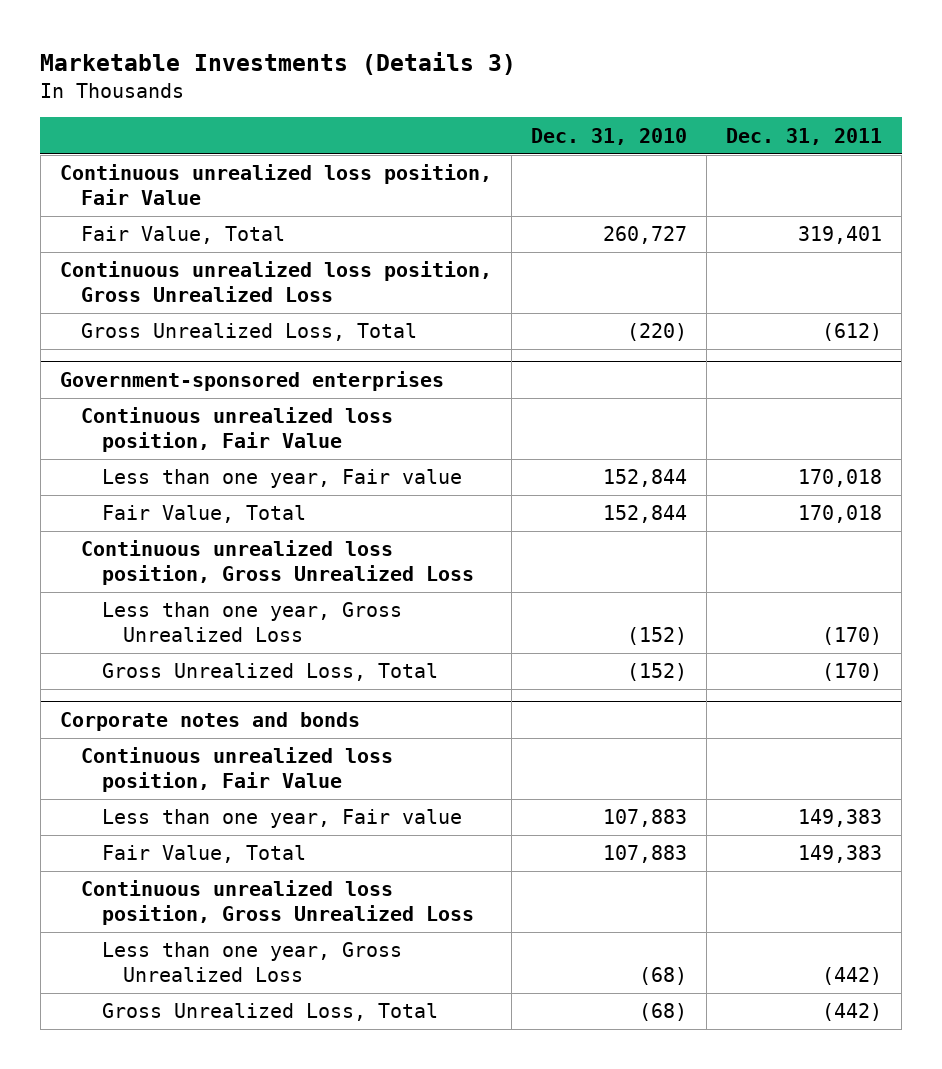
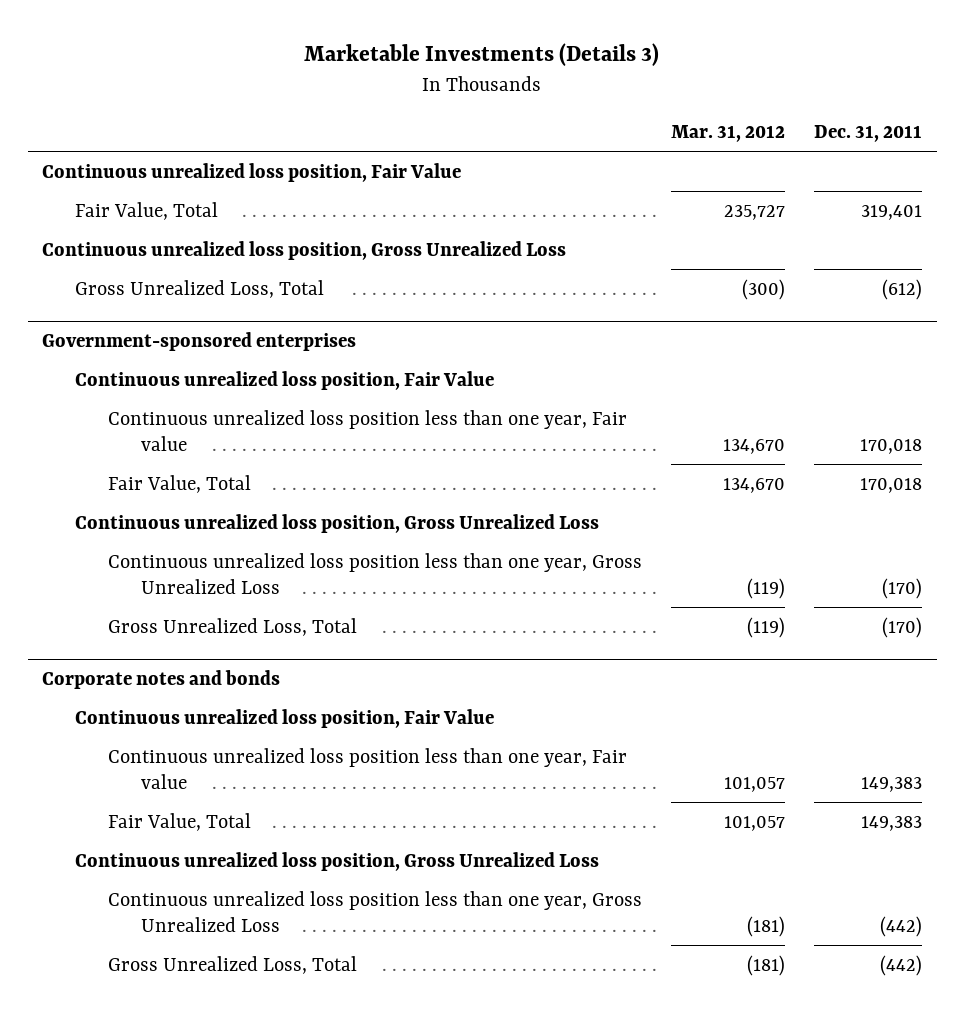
- | Dec. 31, 2010 | Dec. 31, 2011
+ | Mar. 31, 2012 | Dec. 31, 2011
@ Government-sponsored enterprises
- Less than one year, Fair value | 152,844 | 170,018
+ Continuous unrealized loss position less than one year, Fair value | 134,670 | 170,018
- Less than one year, Gross Unrealized Loss | (152) | (170)
+ Continuous unrealized loss position less than one year, Gross Unrealized Loss | (119) | (170)
@ Corporate notes and bonds
- Less than one year, Fair value | 107,883 | 149,383
+ Continuous unrealized loss position less than one year, Fair value | 101,057 | 149,383
- Less than one year, Gross Unrealized Loss | (68) | (442)
+ Continuous unrealized loss position less than one year, Gross Unrealized Loss | (181) | (442)

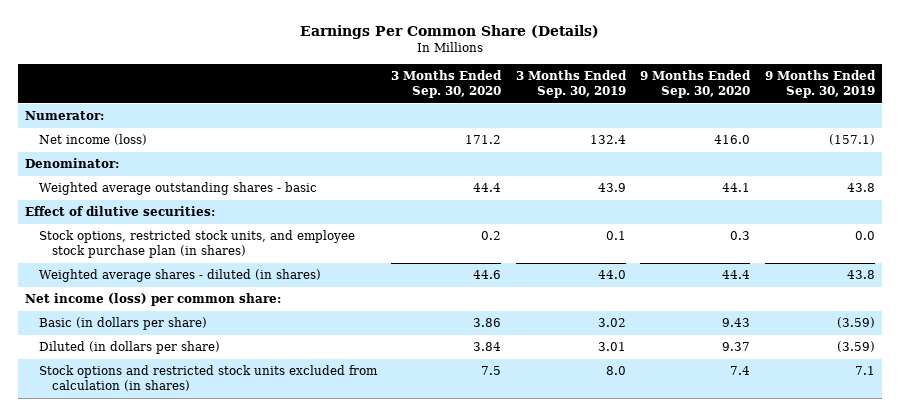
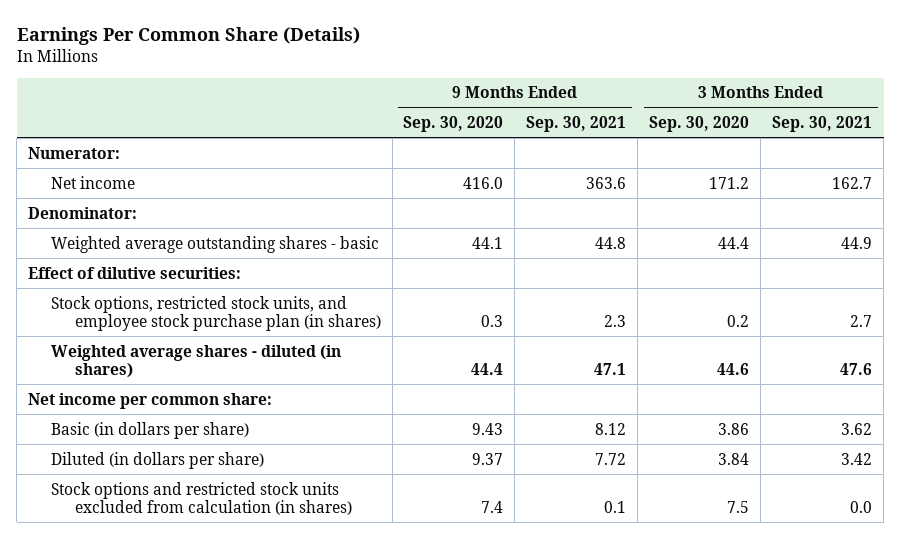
- | 3 Months Ended Sep. 30, 2020 | 3 Months Ended Sep. 30, 2019 | 9 Months Ended Sep. 30, 2020 | 9 Months Ended Sep. 30, 2019
+ | 9 Months Ended Sep. 30, 2020 | 9 Months Ended Sep. 30, 2021 | 3 Months Ended Sep. 30, 2020 | 3 Months Ended Sep. 30, 2021
- Net income (loss) | 171.2 | 132.4 | 416.0 | (157.1)
+ Net income | 416.0 | 363.6 | 171.2 | 162.7
- Net income (loss) per common share:
+ Net income per common share:

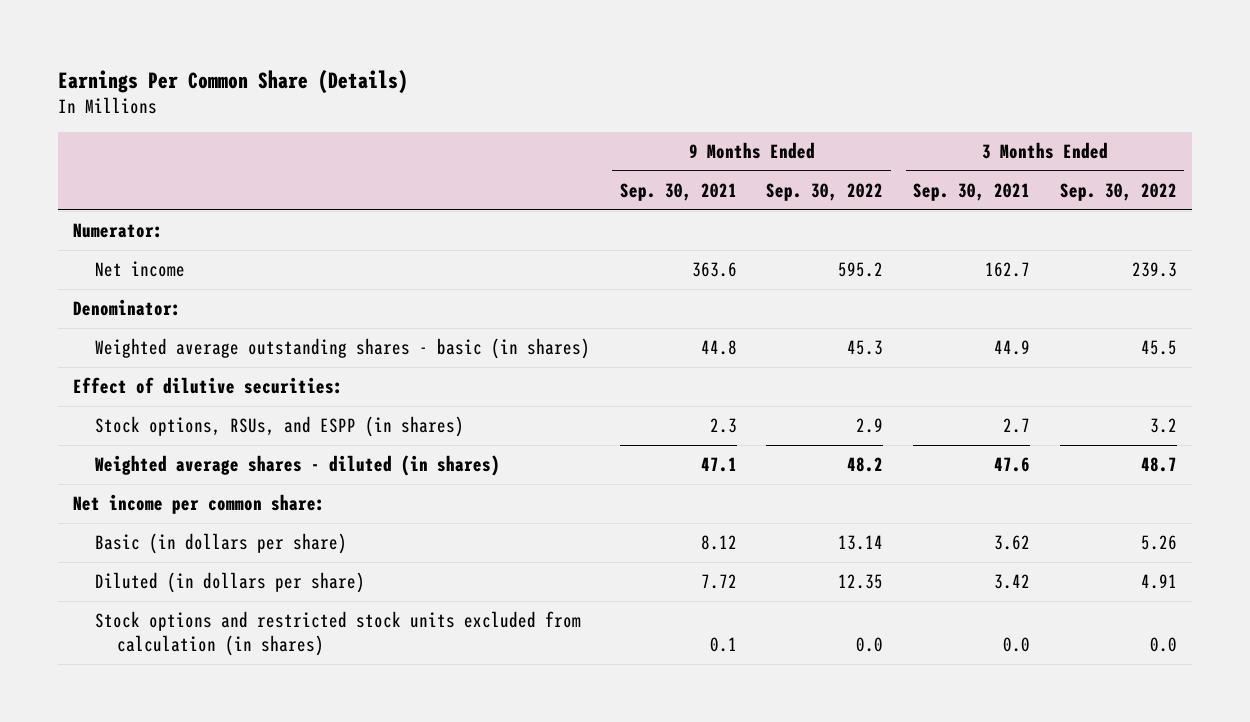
- | 9 Months Ended Sep. 30, 2020 | 9 Months Ended Sep. 30, 2021 | 3 Months Ended Sep. 30, 2020 | 3 Months Ended Sep. 30, 2021
+ | 9 Months Ended Sep. 30, 2021 | 9 Months Ended Sep. 30, 2022 | 3 Months Ended Sep. 30, 2021 | 3 Months Ended Sep. 30, 2022
- Weighted average outstanding shares - basic | 44.1 | 44.8 | 44.4 | 44.9
+ Weighted average outstanding shares - basic (in shares) | 44.8 | 45.3 | 44.9 | 45.5
- Stock options, restricted stock units, and employee stock purchase plan (in shares) | 0.3 | 2.3 | 0.2 | 2.7
+ Stock options, RSUs, and ESPP (in shares) | 2.3 | 2.9 | 2.7 | 3.2

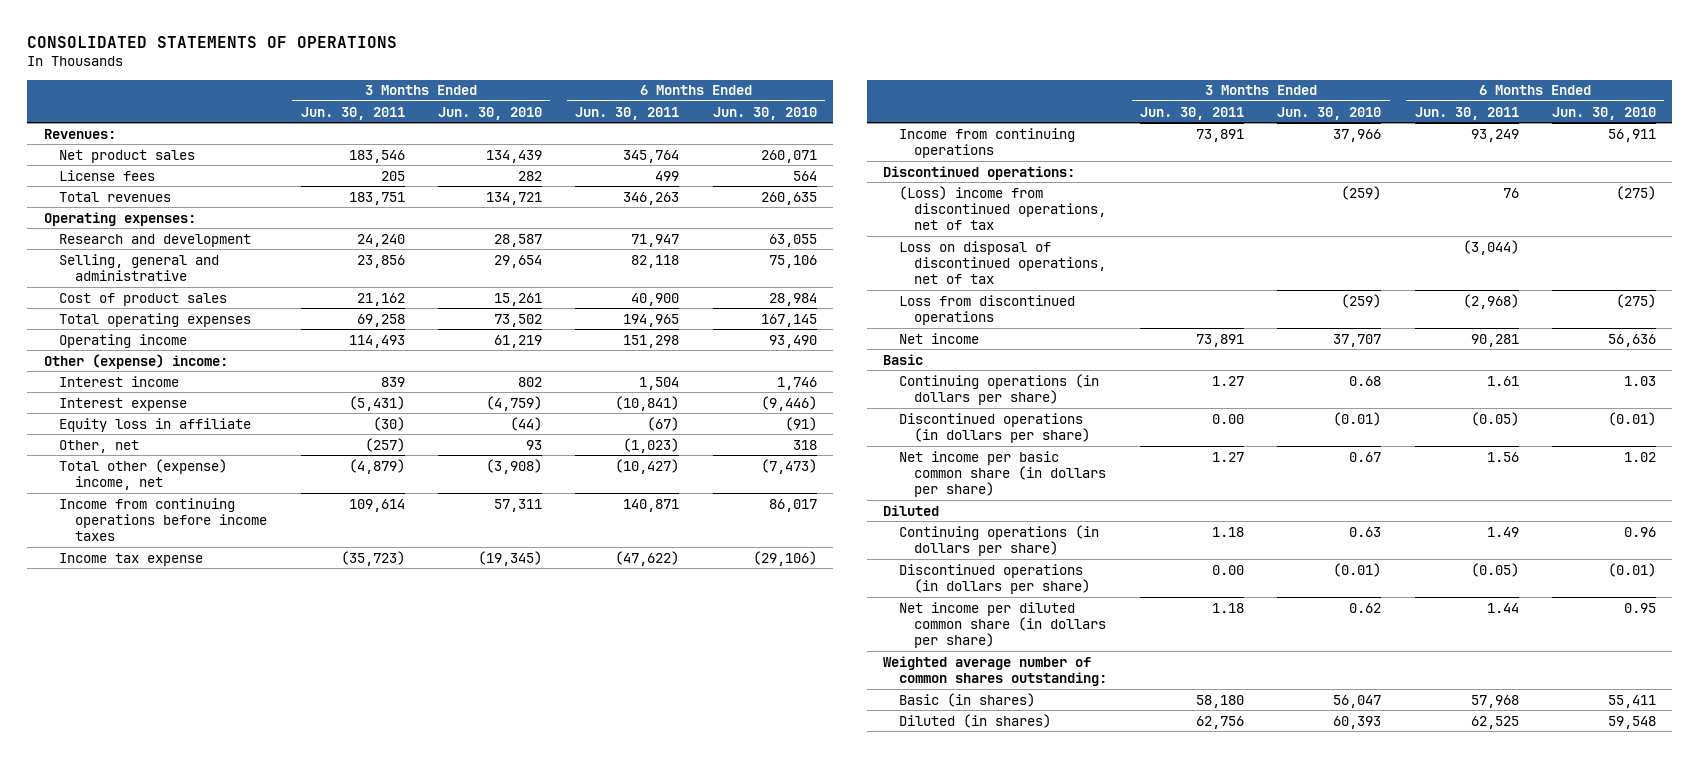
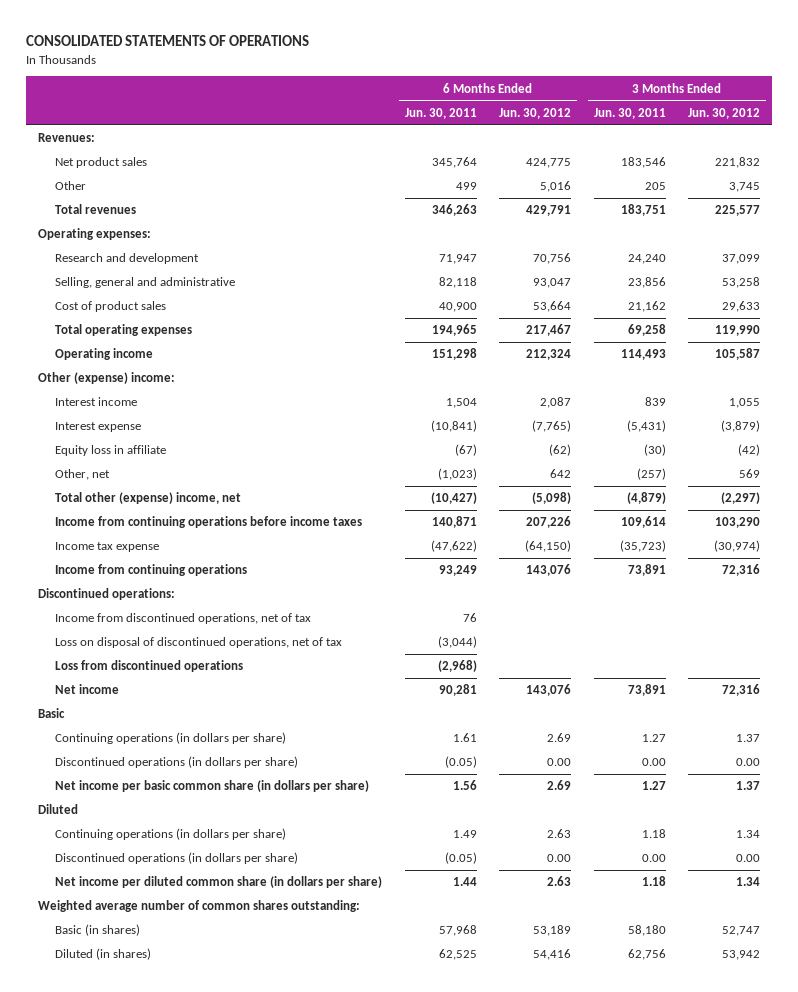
- | 3 Months Ended Jun. 30, 2011 | 3 Months Ended Jun. 30, 2010 | 6 Months Ended Jun. 30, 2011 | 6 Months Ended Jun. 30, 2010
+ | 6 Months Ended Jun. 30, 2011 | 6 Months Ended Jun. 30, 2012 | 3 Months Ended Jun. 30, 2011 | 3 Months Ended Jun. 30, 2012
- License fees | 205 | 282 | 499 | 564
+ Other | 499 | 5,016 | 205 | 3,745
- (Loss) income from discontinued operations, net of tax | | (259) | 76 | (275)
+ Income from discontinued operations, net of tax | 76 | | |

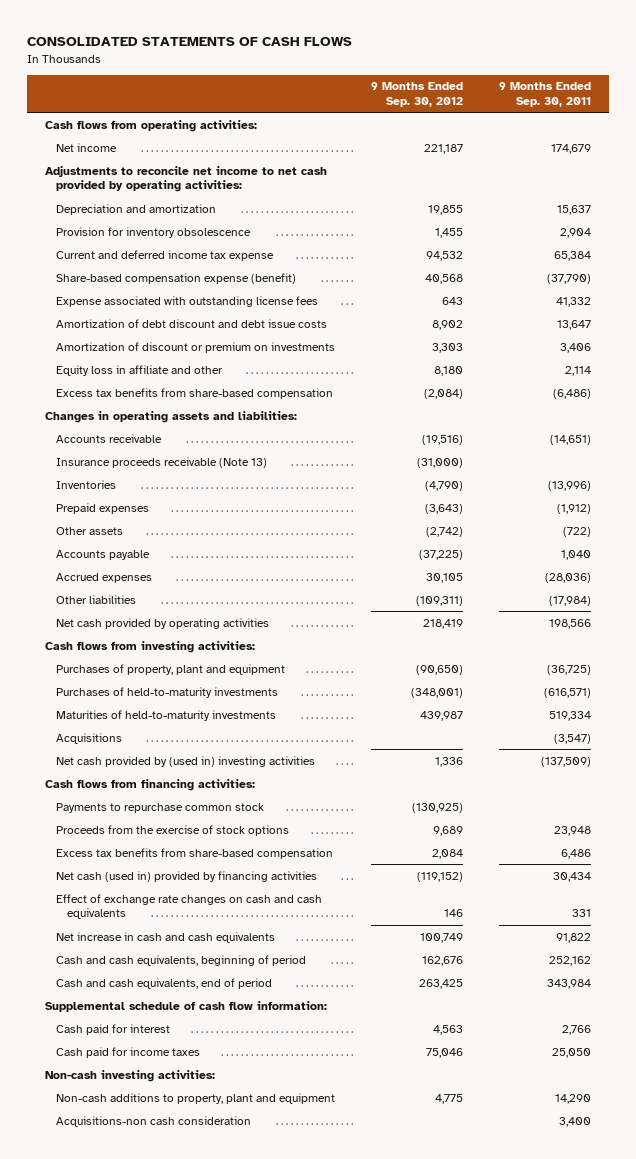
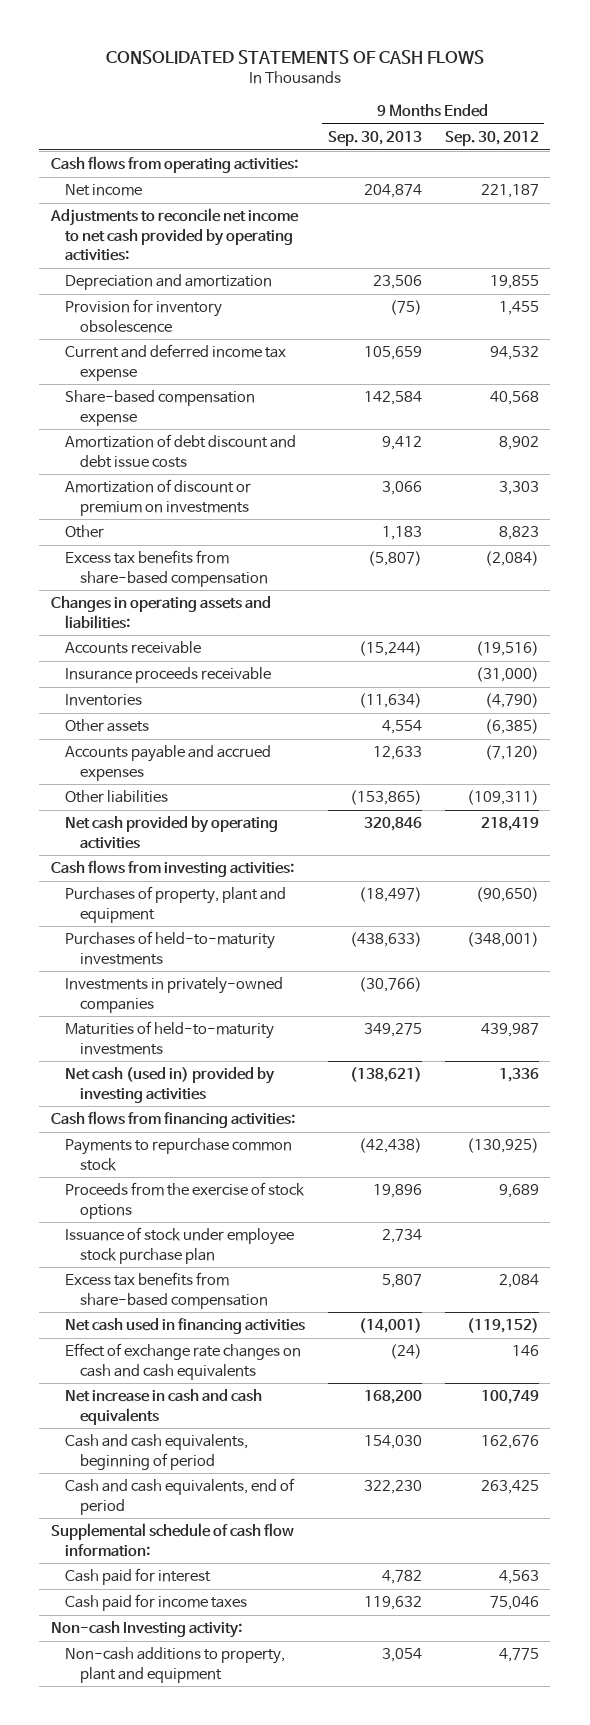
- | 9 Months Ended Sep. 30, 2012 | 9 Months Ended Sep. 30, 2011
+ | 9 Months Ended Sep. 30, 2013 | 9 Months Ended Sep. 30, 2012
- Share-based compensation expense (benefit) | 40,568 | (37,790)
- Expense associated with outstanding license fees | 643 | 41,332
+ Share-based compensation expense | 142,584 | 40,568
- Equity loss in affiliate and other | 8,180 | 2,114
+ Other | 1,183 | 8,823
- Insurance proceeds receivable (Note 13) | (31,000) |
+ Insurance proceeds receivable | | (31,000)
- Prepaid expenses | (3,643) | (1,912)
- Other assets | (2,742) | (722)
- Accounts payable | (37,225) | 1,040
- Accrued expenses | 30,105 | (28,036)
+ Other assets | 4,554 | (6,385)
+ Accounts payable and accrued expenses | 12,633 | (7,120)
+ Investments in privately-owned companies | (30,766) |
- Acquisitions | | (3,547)
- Net cash provided by (used in) investing activities | 1,336 | (137,509)
+ Net cash (used in) provided by investing activities | (138,621) | 1,336
+ Issuance of stock under employee stock purchase plan | 2,734 |
- Net cash (used in) provided by financing activities | (119,152) | 30,434
+ Net cash used in financing activities | (14,001) | (119,152)
- Non-cash investing activities:
+ Non-cash Investing activity:
- Acquisitions-non cash consideration | | 3,400

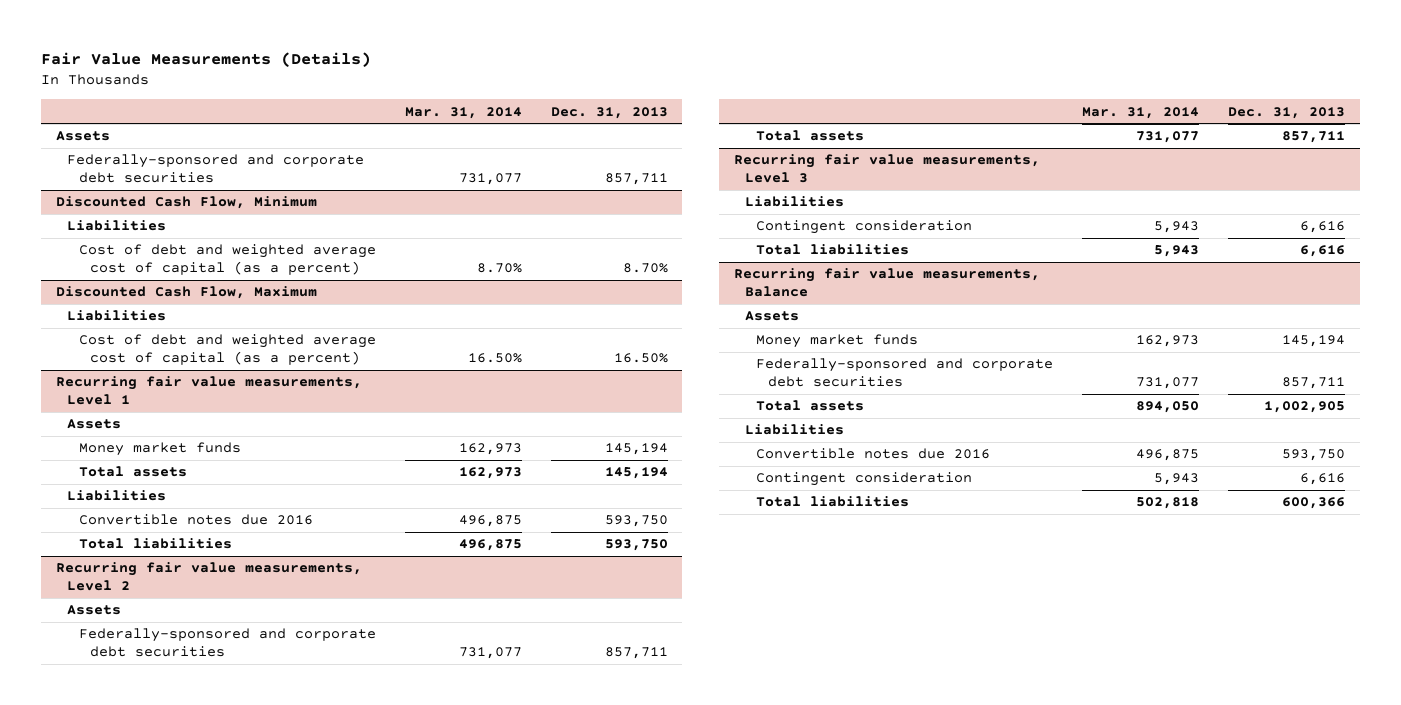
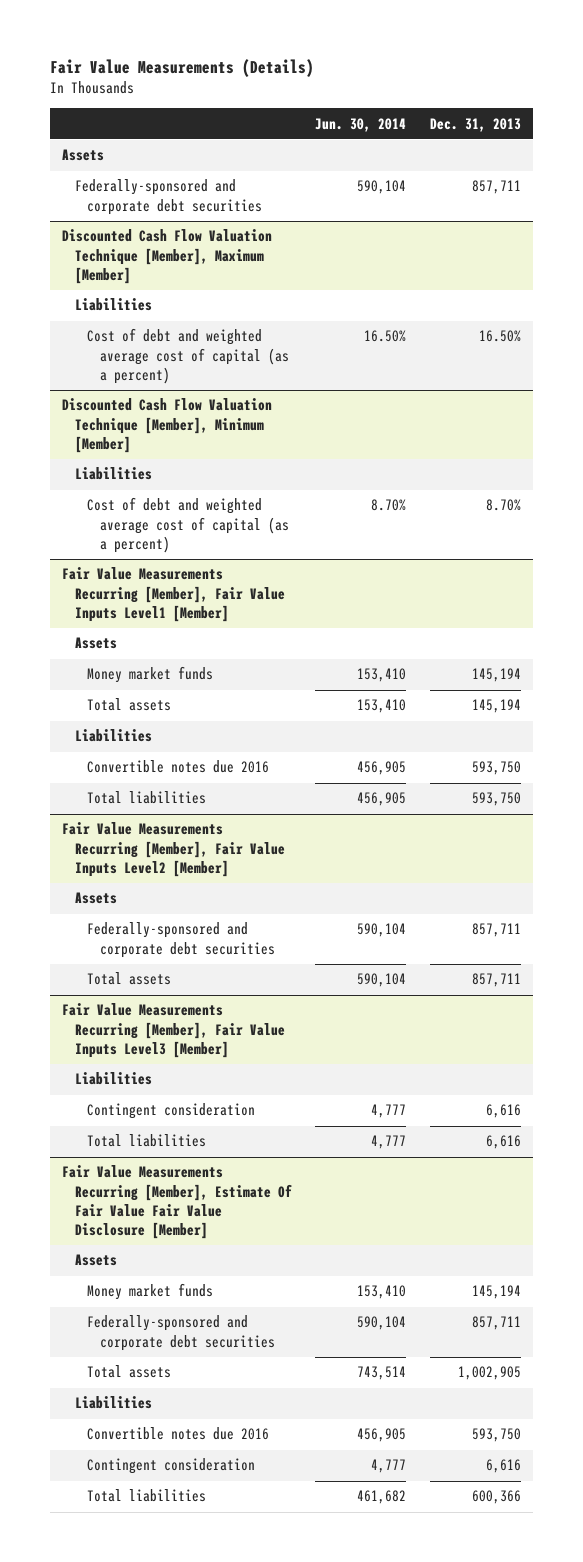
- | Mar. 31, 2014 | Dec. 31, 2013
+ | Jun. 30, 2014 | Dec. 31, 2013
- Discounted Cash Flow, Minimum
- Liabilities
- Cost of debt and weighted average cost of capital (as a percent) | 8.70% | 8.70%
- Discounted Cash Flow, Maximum
+ Discounted Cash Flow Valuation Technique [Member], Maximum [Member]
- Recurring fair value measurements, Level 1
+ Discounted Cash Flow Valuation Technique [Member], Minimum [Member]
+ Liabilities
+ Cost of debt and weighted average cost of capital (as a percent) | 8.70% | 8.70%
+ Fair Value Measurements Recurring [Member], Fair Value Inputs Level1 [Member]
- Recurring fair value measurements, Level 2
+ Fair Value Measurements Recurring [Member], Fair Value Inputs Level2 [Member]
- Recurring fair value measurements, Level 3
+ Fair Value Measurements Recurring [Member], Fair Value Inputs Level3 [Member]
- Recurring fair value measurements, Balance
+ Fair Value Measurements Recurring [Member], Estimate Of Fair Value Fair Value Disclosure [Member]

